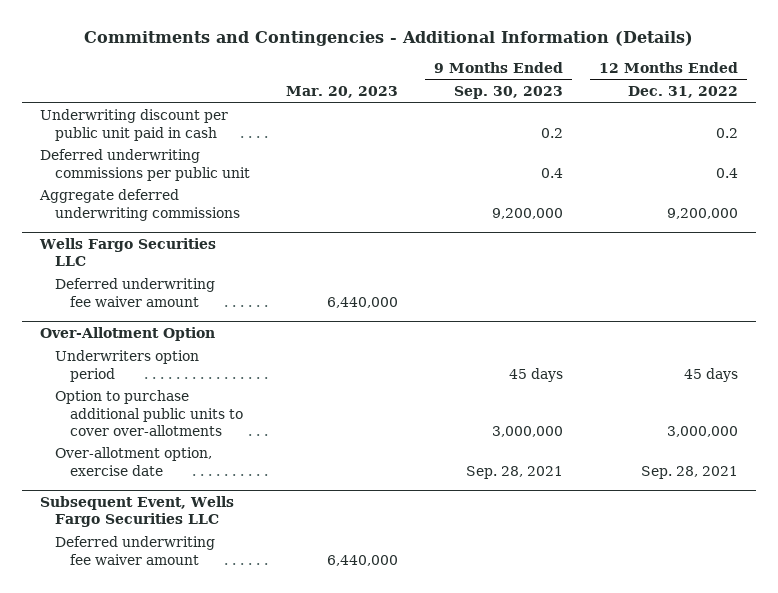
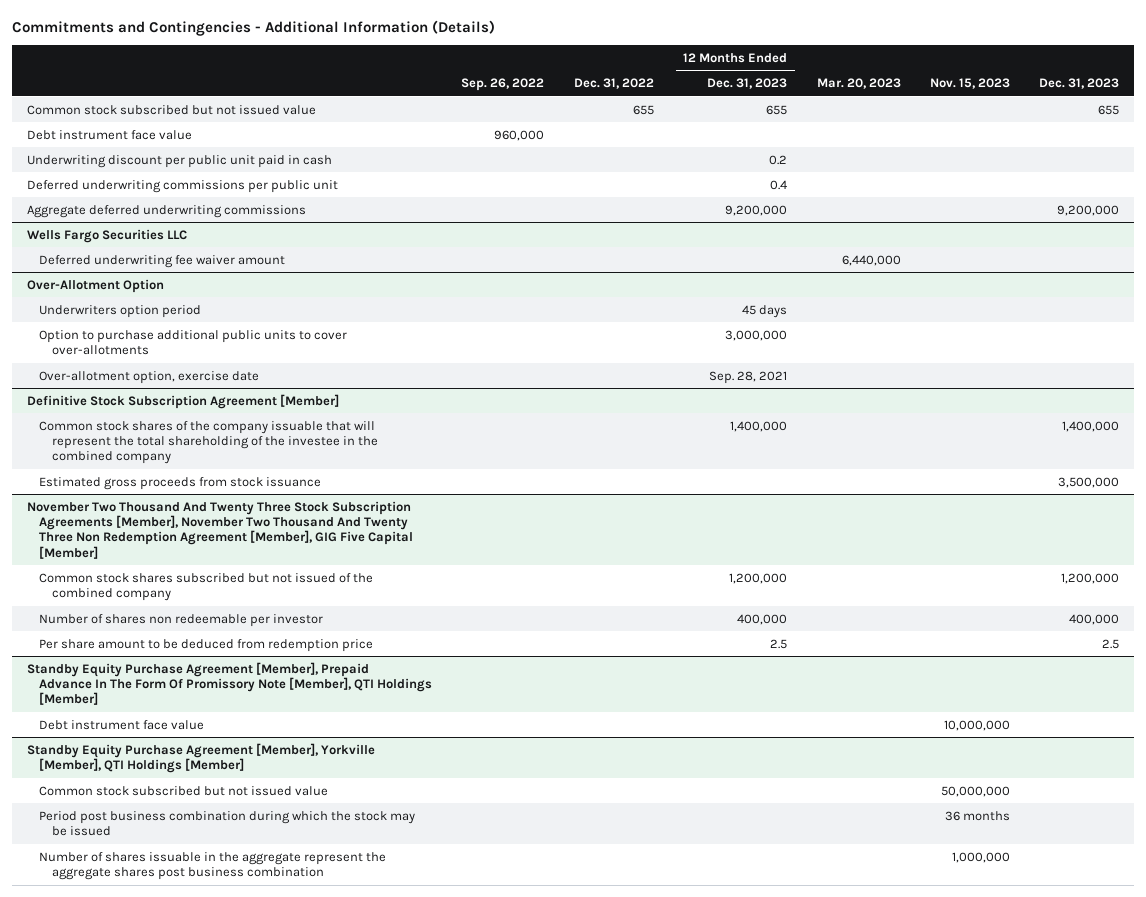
- | Mar. 20, 2023 | 9 Months Ended Sep. 30, 2023 | 12 Months Ended Dec. 31, 2022
+ | Sep. 26, 2022 | Dec. 31, 2022 | 12 Months Ended Dec. 31, 2023 | Mar. 20, 2023 | Nov. 15, 2023 | Dec. 31, 2023
+ Common stock subscribed but not issued value | | 655 | 655 | | | 655
+ Debt instrument face value | 960,000 | | | | |
- Subsequent Event, Wells Fargo Securities LLC
- Deferred underwriting fee waiver amount | 6,440,000 | |
+ Definitive Stock Subscription Agreement [Member]
+ Common stock shares of the company issuable that will represent the total shareholding of the investee in the combined company | | | 1,400,000 | | | 1,400,000
+ Estimated gross proceeds from stock issuance | | | | | | 3,500,000
+ November Two Thousand And Twenty Three Stock Subscription Agreements [Member], November Two Thousand And Twenty Three Non Redemption Agreement [Member], GIG Five Capital [Member]
+ Common stock shares subscribed but not issued of the combined company | | | 1,200,000 | | | 1,200,000
+ Number of shares non redeemable per investor | | | 400,000 | | | 400,000
+ Per share amount to be deduced from redemption price | | | 2.5 | | | 2.5
+ Standby Equity Purchase Agreement [Member], Prepaid Advance In The Form Of Promissory Note [Member], QTI Holdings [Member]
+ Debt instrument face value | | | | | 10,000,000 |
+ Standby Equity Purchase Agreement [Member], Yorkville [Member], QTI Holdings [Member]
+ Common stock subscribed but not issued value | | | | | 50,000,000 |
+ Period post business combination during which the stock may be issued | | | | | 36 months |
+ Number of shares issuable in the aggregate represent the aggregate shares post business combination | | | | | 1,000,000 |

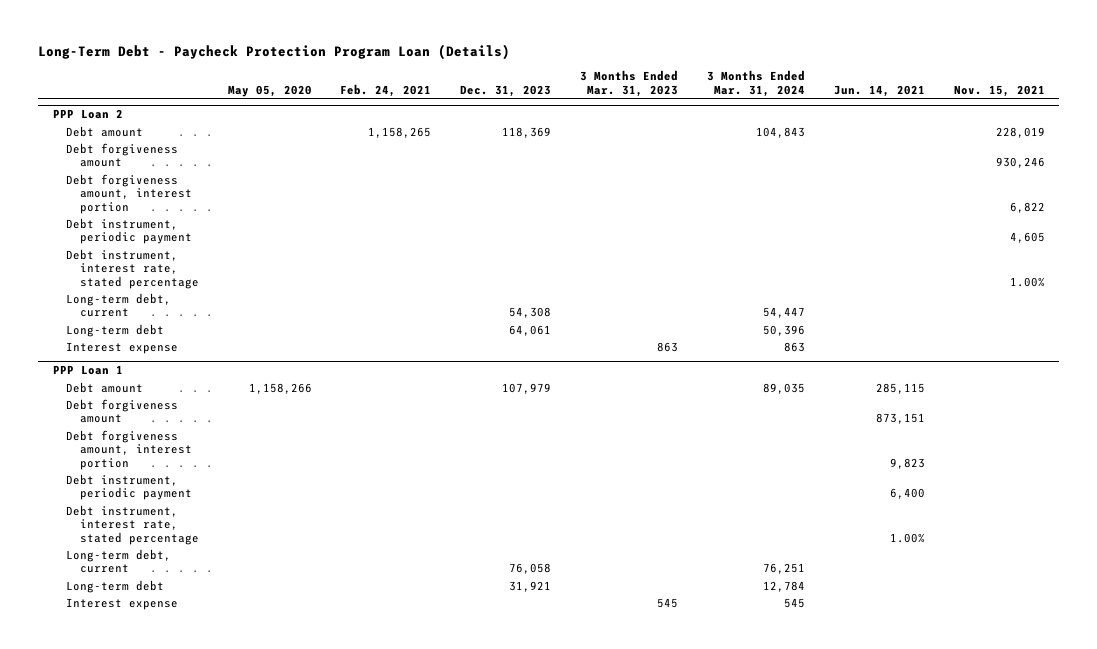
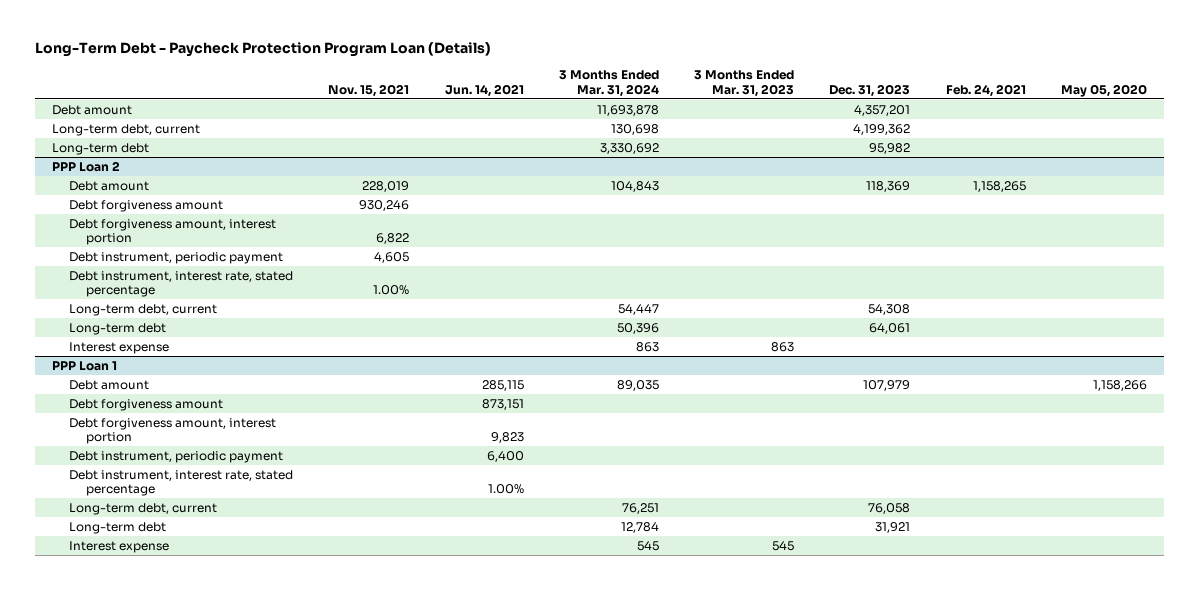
- | May 05, 2020 | Feb. 24, 2021 | Dec. 31, 2023 | 3 Months Ended Mar. 31, 2023 | 3 Months Ended Mar. 31, 2024 | Jun. 14, 2021 | Nov. 15, 2021
+ | Nov. 15, 2021 | Jun. 14, 2021 | 3 Months Ended Mar. 31, 2024 | 3 Months Ended Mar. 31, 2023 | Dec. 31, 2023 | Feb. 24, 2021 | May 05, 2020
+ Debt amount | | | 11,693,878 | | 4,357,201 | |
+ Long-term debt, current | | | 130,698 | | 4,199,362 | |
+ Long-term debt | | | 3,330,692 | | 95,982 | |

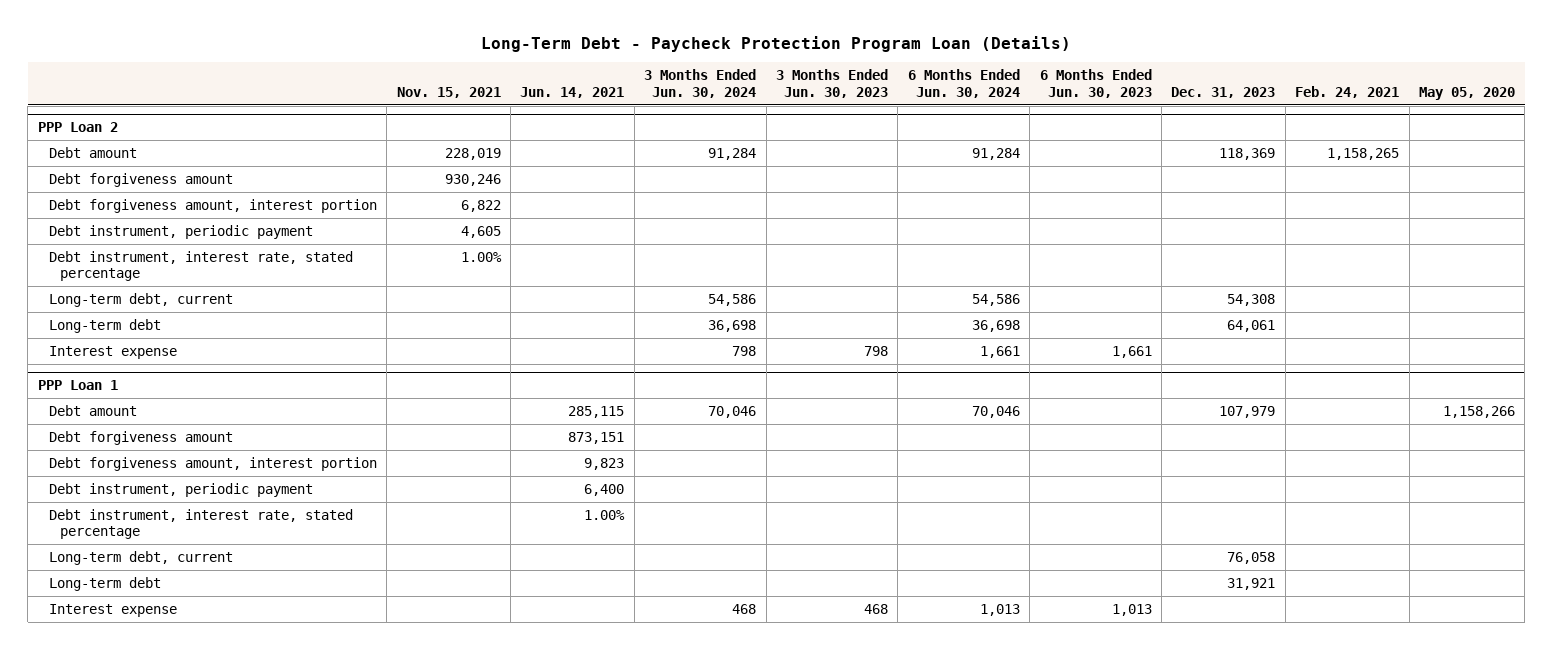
- | Nov. 15, 2021 | Jun. 14, 2021 | 3 Months Ended Mar. 31, 2024 | 3 Months Ended Mar. 31, 2023 | Dec. 31, 2023 | Feb. 24, 2021 | May 05, 2020
+ | Nov. 15, 2021 | Jun. 14, 2021 | 3 Months Ended Jun. 30, 2024 | 3 Months Ended Jun. 30, 2023 | 6 Months Ended Jun. 30, 2024 | 6 Months Ended Jun. 30, 2023 | Dec. 31, 2023 | Feb. 24, 2021 | May 05, 2020
- Debt amount | | | 11,693,878 | | 4,357,201 | |
- Long-term debt, current | | | 130,698 | | 4,199,362 | |
- Long-term debt | | | 3,330,692 | | 95,982 | |

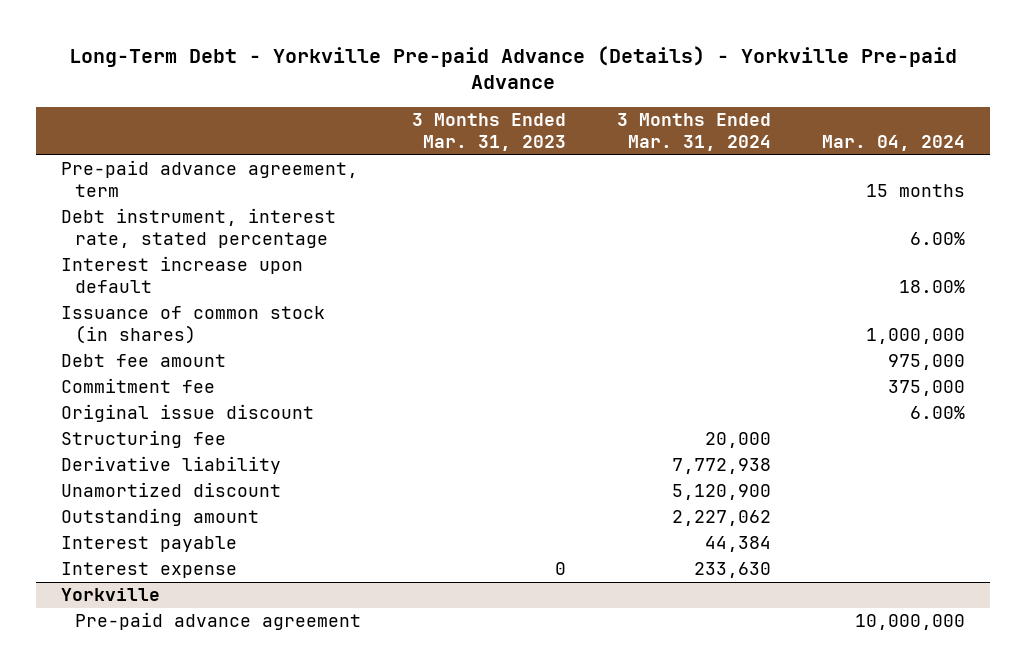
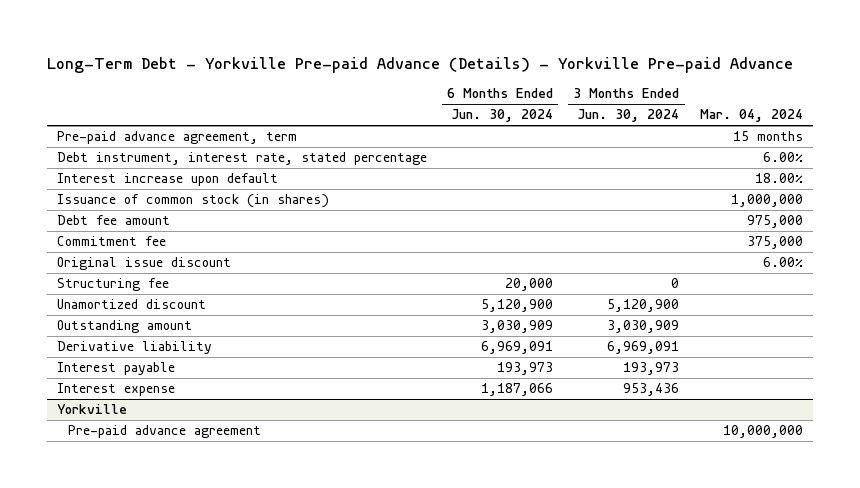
- | 3 Months Ended Mar. 31, 2023 | 3 Months Ended Mar. 31, 2024 | Mar. 04, 2024
+ | 6 Months Ended Jun. 30, 2024 | 3 Months Ended Jun. 30, 2024 | Mar. 04, 2024
moved down: Derivative liability | 6,969,091 | 6,969,091 |

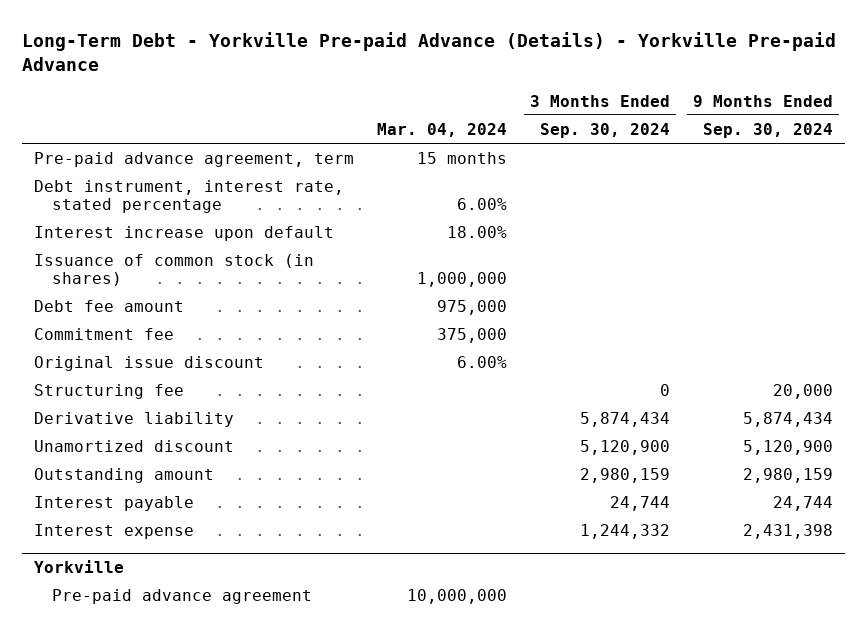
- | 6 Months Ended Jun. 30, 2024 | 3 Months Ended Jun. 30, 2024 | Mar. 04, 2024
+ | Mar. 04, 2024 | 3 Months Ended Sep. 30, 2024 | 9 Months Ended Sep. 30, 2024
moved up: Derivative liability | | 5,874,434 | 5,874,434

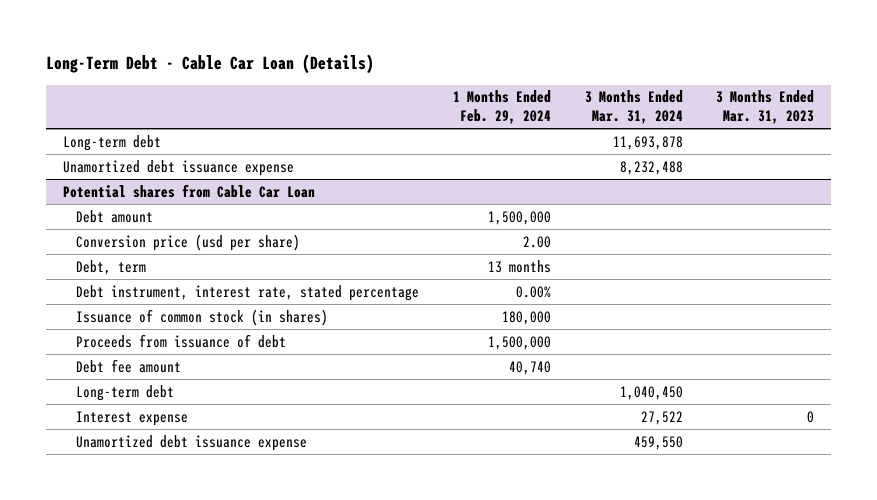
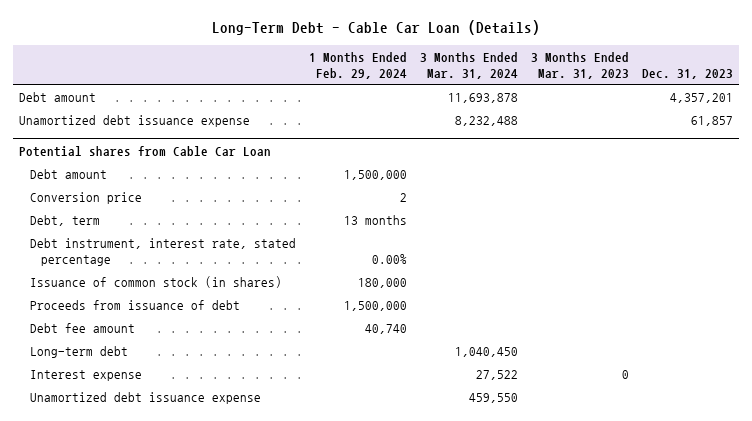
- | 1 Months Ended Feb. 29, 2024 | 3 Months Ended Mar. 31, 2024 | 3 Months Ended Mar. 31, 2023
+ | 1 Months Ended Feb. 29, 2024 | 3 Months Ended Mar. 31, 2024 | 3 Months Ended Mar. 31, 2023 | Dec. 31, 2023
- Long-term debt | | 11,693,878 |
+ Debt amount | | 11,693,878 | | 4,357,201
@ Potential shares from Cable Car Loan
- Conversion price (usd per share) | 2.00 | |
+ Conversion price | 2 | | |

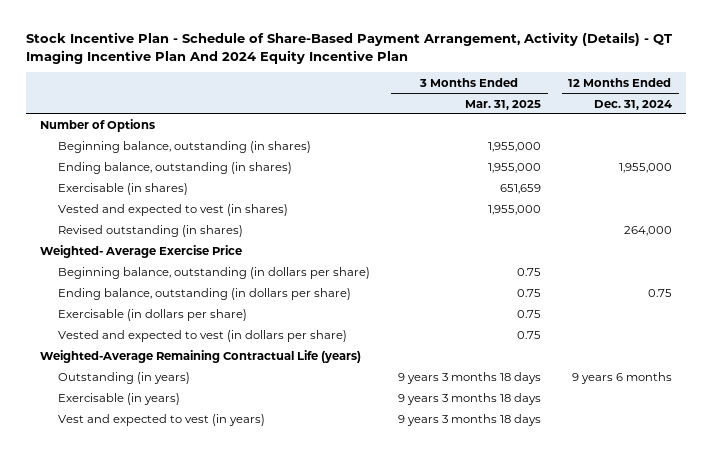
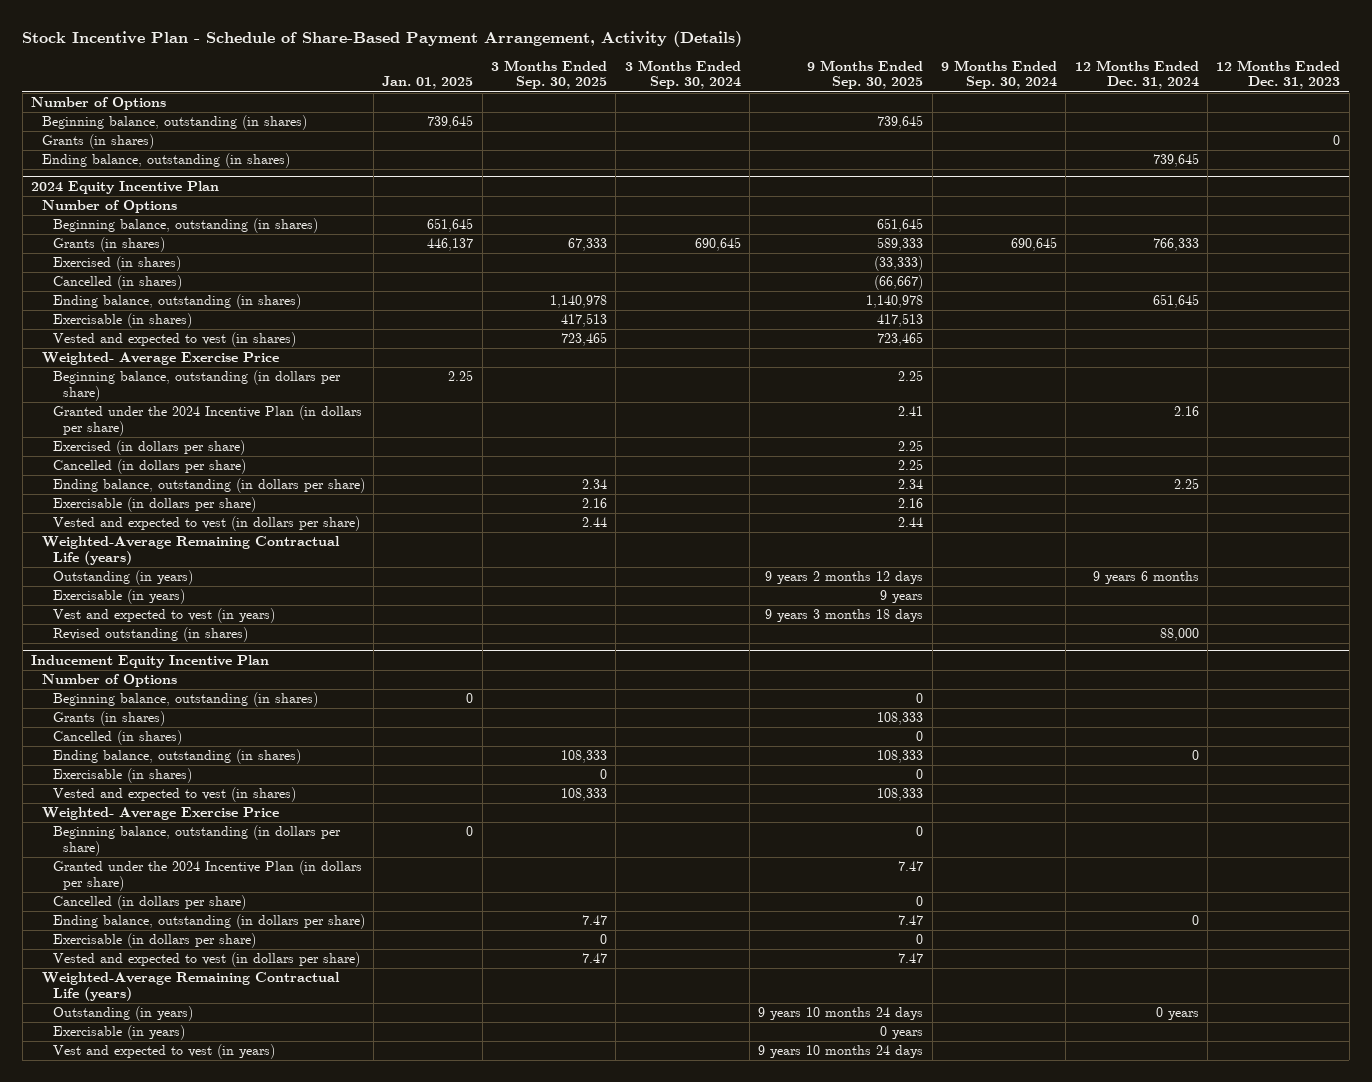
- Stock Incentive Plan - Schedule of Share-Based Payment Arrangement, Activity (Details) - QT Imaging Incentive Plan And 2024 Equity Incentive Plan
+ Stock Incentive Plan - Schedule of Share-Based Payment Arrangement, Activity (Details)
- | 3 Months Ended Mar. 31, 2025 | 12 Months Ended Dec. 31, 2024
+ | Jan. 01, 2025 | 3 Months Ended Sep. 30, 2025 | 3 Months Ended Sep. 30, 2024 | 9 Months Ended Sep. 30, 2025 | 9 Months Ended Sep. 30, 2024 | 12 Months Ended Dec. 31, 2024 | 12 Months Ended Dec. 31, 2023
- Ending balance, outstanding (in shares) | 1,955,000 | 1,955,000
- Exercisable (in shares) | 651,659 |
- Vested and expected to vest (in shares) | 1,955,000 |
- Revised outstanding (in shares) | | 264,000
- Weighted- Average Exercise Price
- Beginning balance, outstanding (in dollars per share) | 0.75 |
- Ending balance, outstanding (in dollars per share) | 0.75 | 0.75
- Exercisable (in dollars per share) | 0.75 |
- Vested and expected to vest (in dollars per share) | 0.75 |
- Weighted-Average Remaining Contractual Life (years)
- Outstanding (in years) | 9 years 3 months 18 days | 9 years 6 months
- Exercisable (in years) | 9 years 3 months 18 days |
- Vest and expected to vest (in years) | 9 years 3 months 18 days |
+ Grants (in shares) | | | | | | | 0
+ Ending balance, outstanding (in shares) | | | | | | 739,645 |
+ 2024 Equity Incentive Plan
+ Number of Options
+ Beginning balance, outstanding (in shares) | 651,645 | | | 651,645 | | |
+ Grants (in shares) | 446,137 | 67,333 | 690,645 | 589,333 | 690,645 | 766,333 |
+ Exercised (in shares) | | | | (33,333) | | |
+ Cancelled (in shares) | | | | (66,667) | | |
+ Ending balance, outstanding (in shares) | | 1,140,978 | | 1,140,978 | | 651,645 |
+ Exercisable (in shares) | | 417,513 | | 417,513 | | |
+ Vested and expected to vest (in shares) | | 723,465 | | 723,465 | | |
+ Weighted- Average Exercise Price
+ Beginning balance, outstanding (in dollars per share) | 2.25 | | | 2.25 | | |
+ Granted under the 2024 Incentive Plan (in dollars per share) | | | | 2.41 | | 2.16 |
+ Exercised (in dollars per share) | | | | 2.25 | | |
+ Cancelled (in dollars per share) | | | | 2.25 | | |
+ Ending balance, outstanding (in dollars per share) | | 2.34 | | 2.34 | | 2.25 |
+ Exercisable (in dollars per share) | | 2.16 | | 2.16 | | |
+ Vested and expected to vest (in dollars per share) | | 2.44 | | 2.44 | | |
+ Weighted-Average Remaining Contractual Life (years)
+ Outstanding (in years) | | | | 9 years 2 months 12 days | | 9 years 6 months |
+ Exercisable (in years) | | | | 9 years | | |
+ Vest and expected to vest (in years) | | | | 9 years 3 months 18 days | | |
+ Revised outstanding (in shares) | | | | | | 88,000 |
+ Inducement Equity Incentive Plan
+ Number of Options
+ Beginning balance, outstanding (in shares) | 0 | | | 0 | | |
+ Grants (in shares) | | | | 108,333 | | |
+ Cancelled (in shares) | | | | 0 | | |
+ Ending balance, outstanding (in shares) | | 108,333 | | 108,333 | | 0 |
+ Exercisable (in shares) | | 0 | | 0 | | |
+ Vested and expected to vest (in shares) | | 108,333 | | 108,333 | | |
+ Weighted- Average Exercise Price
+ Beginning balance, outstanding (in dollars per share) | 0 | | | 0 | | |
+ Granted under the 2024 Incentive Plan (in dollars per share) | | | | 7.47 | | |
+ Cancelled (in dollars per share) | | | | 0 | | |
+ Ending balance, outstanding (in dollars per share) | | 7.47 | | 7.47 | | 0 |
+ Exercisable (in dollars per share) | | 0 | | 0 | | |
+ Vested and expected to vest (in dollars per share) | | 7.47 | | 7.47 | | |
+ Weighted-Average Remaining Contractual Life (years)
+ Outstanding (in years) | | | | 9 years 10 months 24 days | | 0 years |
+ Exercisable (in years) | | | | 0 years | | |
+ Vest and expected to vest (in years) | | | | 9 years 10 months 24 days | | |

